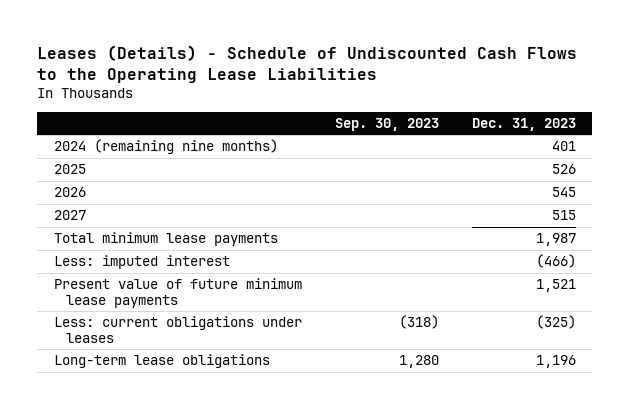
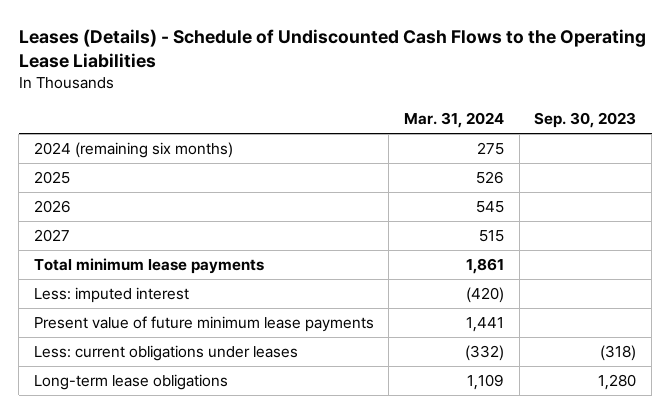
- | Sep. 30, 2023 | Dec. 31, 2023
+ | Mar. 31, 2024 | Sep. 30, 2023
- 2024 (remaining nine months) | | 401
+ 2024 (remaining six months) | 275 |

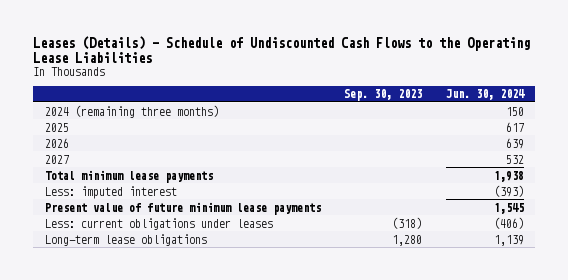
- | Mar. 31, 2024 | Sep. 30, 2023
+ | Sep. 30, 2023 | Jun. 30, 2024
- 2024 (remaining six months) | 275 |
+ 2024 (remaining three months) | | 150

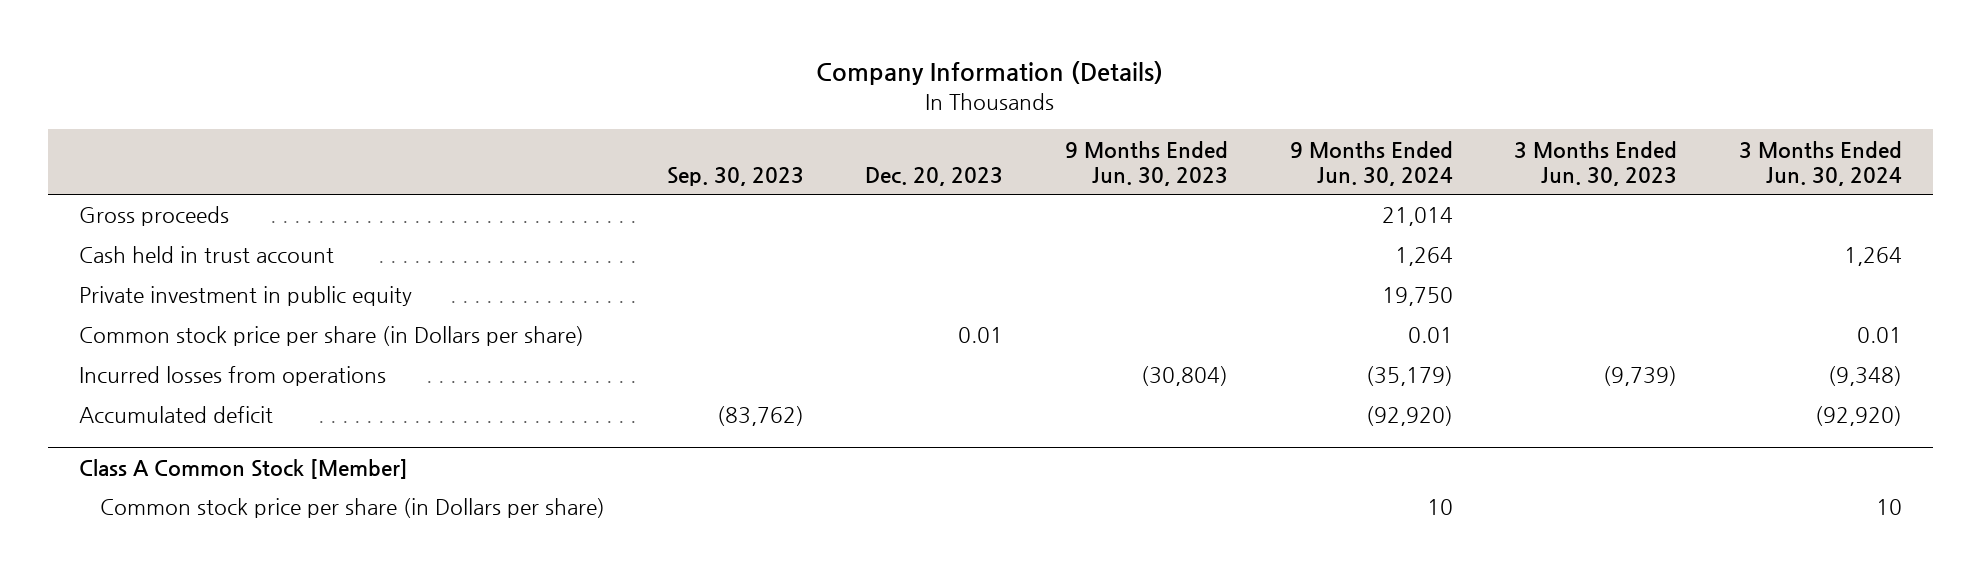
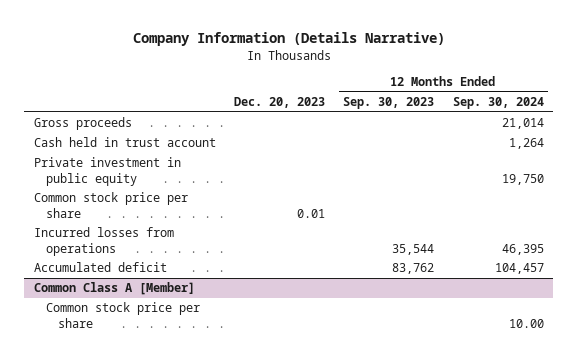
- Company Information (Details)
+ Company Information (Details Narrative)
- | Sep. 30, 2023 | Dec. 20, 2023 | 9 Months Ended Jun. 30, 2023 | 9 Months Ended Jun. 30, 2024 | 3 Months Ended Jun. 30, 2023 | 3 Months Ended Jun. 30, 2024
+ | Dec. 20, 2023 | 12 Months Ended Sep. 30, 2023 | 12 Months Ended Sep. 30, 2024
- Common stock price per share (in Dollars per share) | | 0.01 | | 0.01 | | 0.01
+ Common stock price per share | 0.01 | |
- Class A Common Stock [Member]
- Common stock price per share (in Dollars per share) | | | | 10 | | 10
+ Common Class A [Member]
+ Common stock price per share | | | 10.00

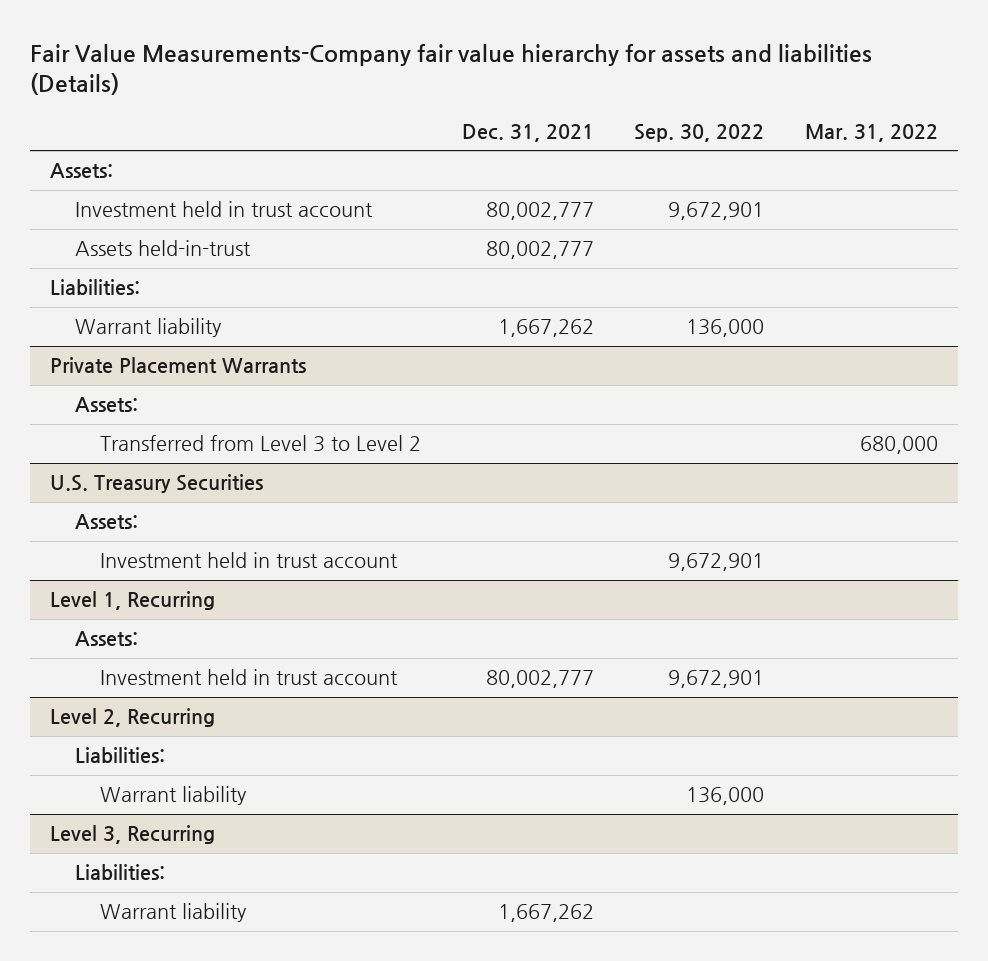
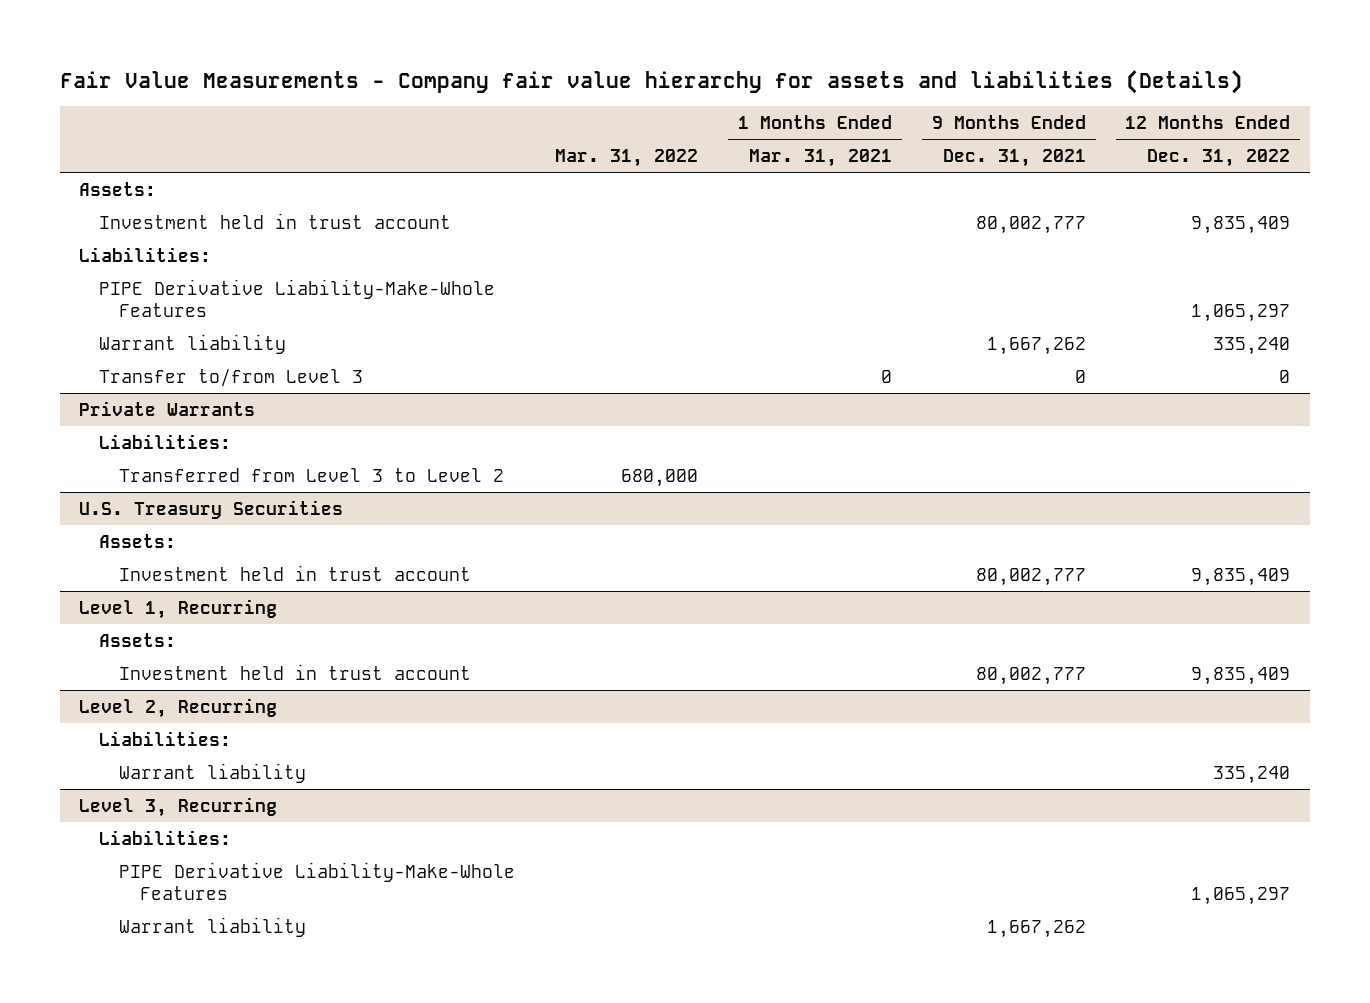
- Fair Value Measurements-Company fair value hierarchy for assets and liabilities (Details)
+ Fair Value Measurements - Company fair value hierarchy for assets and liabilities (Details)
- | Dec. 31, 2021 | Sep. 30, 2022 | Mar. 31, 2022
+ | Mar. 31, 2022 | 1 Months Ended Mar. 31, 2021 | 9 Months Ended Dec. 31, 2021 | 12 Months Ended Dec. 31, 2022
- Assets held-in-trust | 80,002,777 | |
+ PIPE Derivative Liability-Make-Whole Features | | | | 1,065,297
- Private Placement Warrants
- Assets:
+ Transfer to/from Level 3 | | 0 | 0 | 0
+ Private Warrants
+ Liabilities:
@ Level 3, Recurring
+ PIPE Derivative Liability-Make-Whole Features | | | | 1,065,297

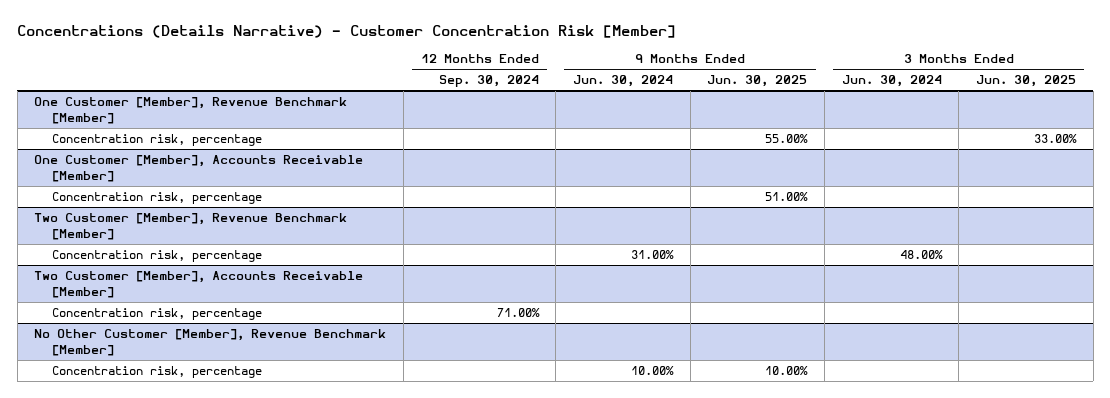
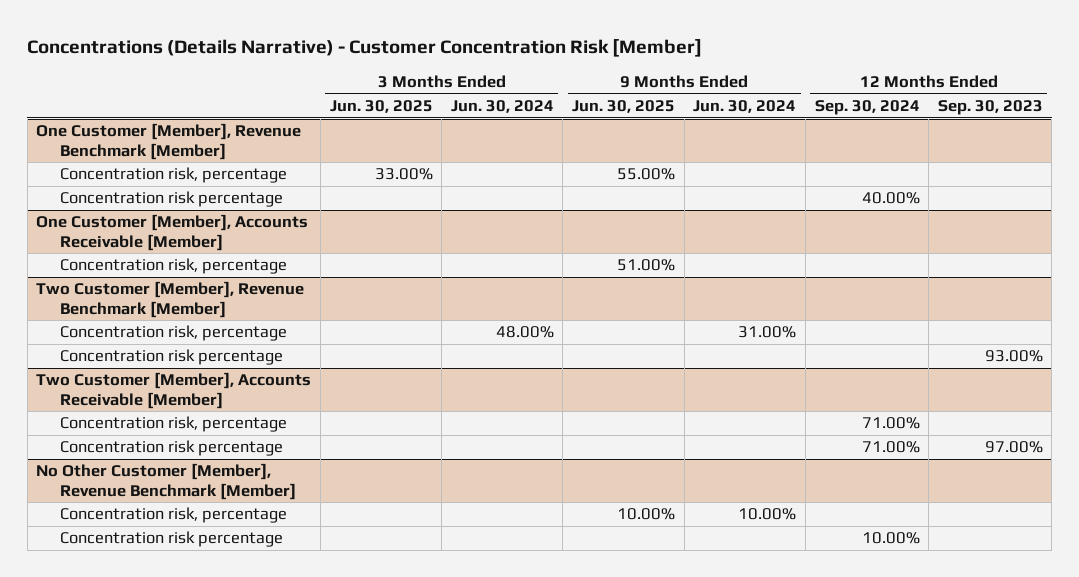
- | 12 Months Ended Sep. 30, 2024 | 9 Months Ended Jun. 30, 2024 | 9 Months Ended Jun. 30, 2025 | 3 Months Ended Jun. 30, 2024 | 3 Months Ended Jun. 30, 2025
+ | 3 Months Ended Jun. 30, 2025 | 3 Months Ended Jun. 30, 2024 | 9 Months Ended Jun. 30, 2025 | 9 Months Ended Jun. 30, 2024 | 12 Months Ended Sep. 30, 2024 | 12 Months Ended Sep. 30, 2023
@ One Customer [Member], Revenue Benchmark [Member]
+ Concentration risk percentage | | | | | 40.00% |
@ Two Customer [Member], Revenue Benchmark [Member]
+ Concentration risk percentage | | | | | | 93.00%
@ Two Customer [Member], Accounts Receivable [Member]
+ Concentration risk percentage | | | | | 71.00% | 97.00%
@ No Other Customer [Member], Revenue Benchmark [Member]
+ Concentration risk percentage | | | | | 10.00% |

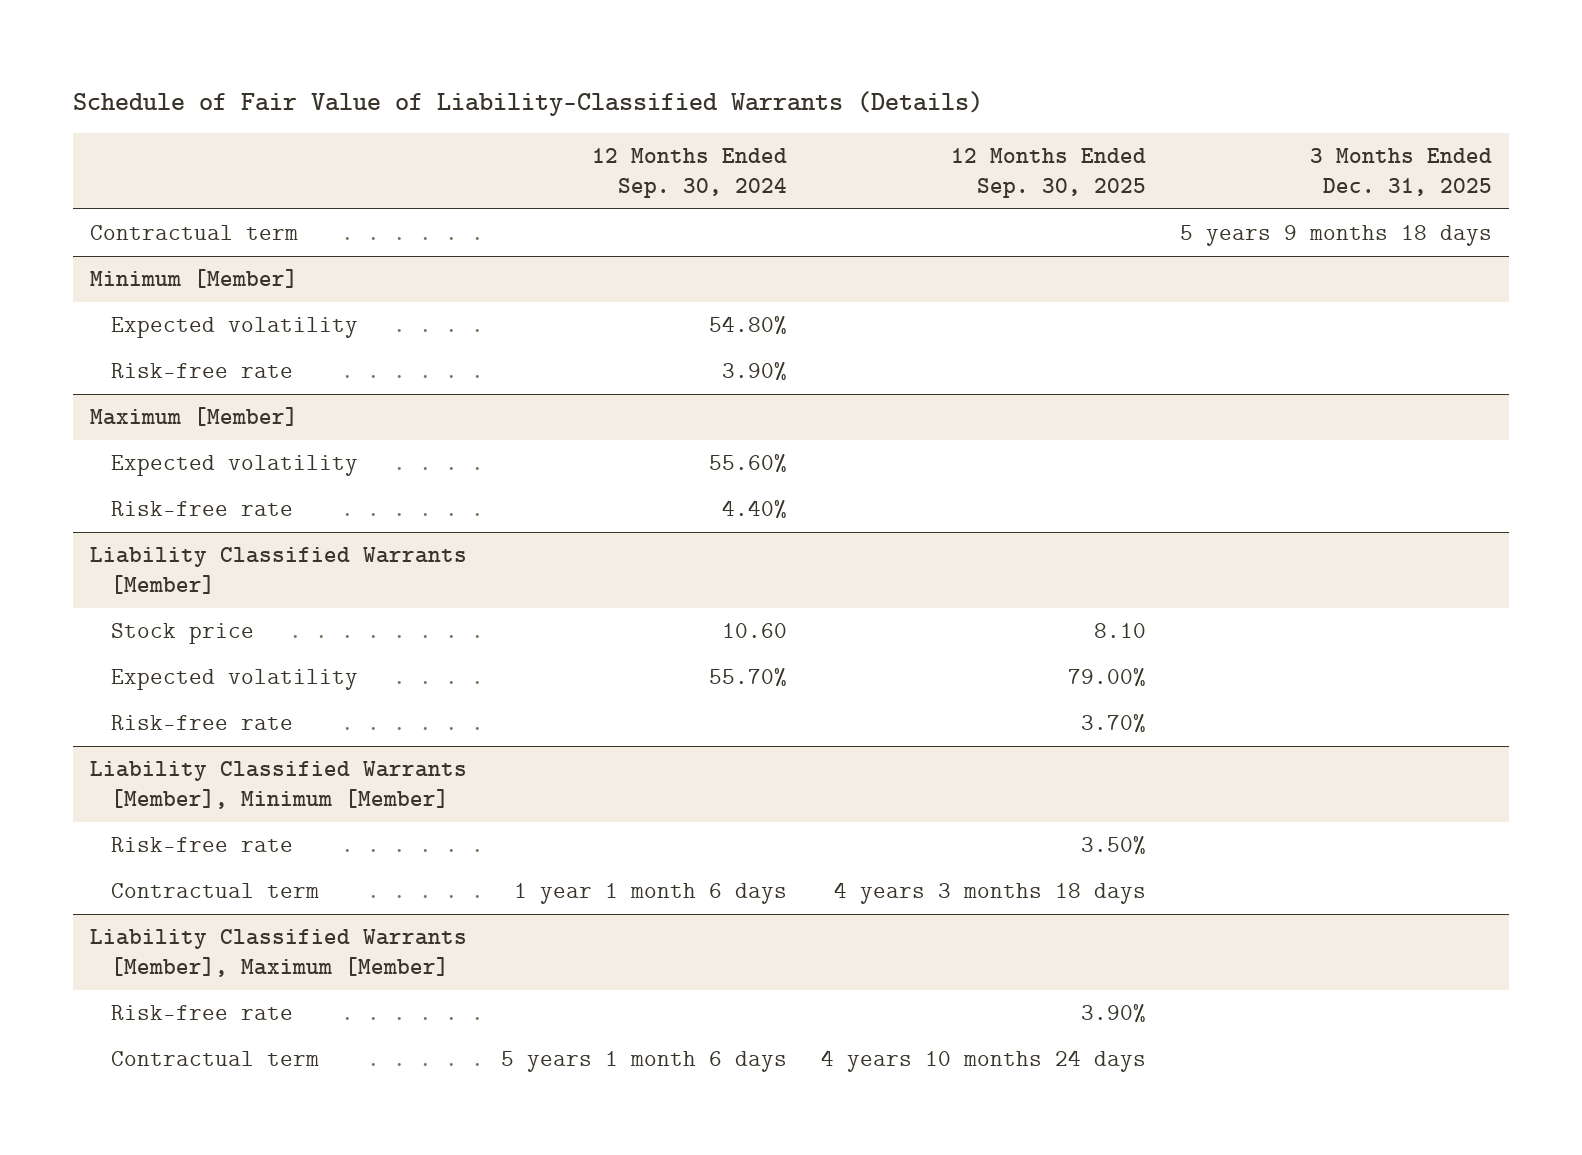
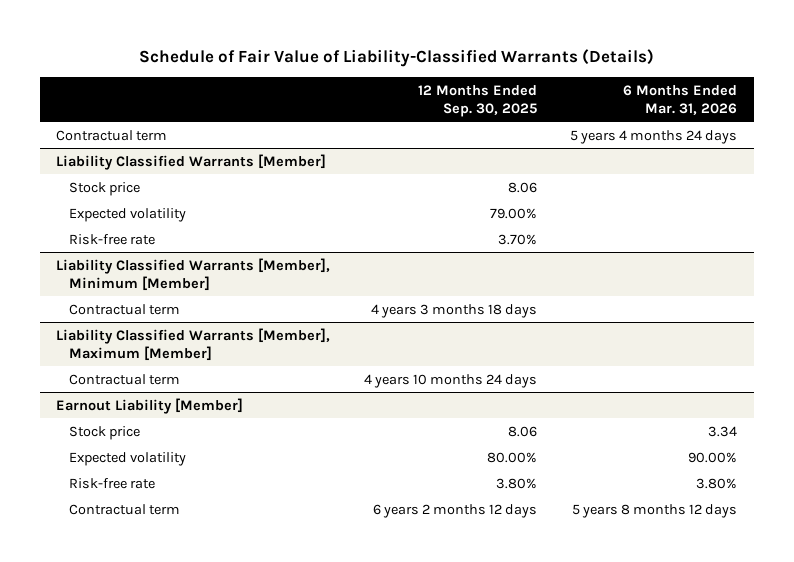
- | 12 Months Ended Sep. 30, 2024 | 12 Months Ended Sep. 30, 2025 | 3 Months Ended Dec. 31, 2025
+ | 12 Months Ended Sep. 30, 2025 | 6 Months Ended Mar. 31, 2026
- Minimum [Member]
- Expected volatility | 54.80% | |
- Risk-free rate | 3.90% | |
- Maximum [Member]
- Expected volatility | 55.60% | |
- Risk-free rate | 4.40% | |
@ Liability Classified Warrants [Member]
- Stock price | 10.60 | 8.10 |
+ Stock price | 8.06 |
@ Liability Classified Warrants [Member], Minimum [Member]
- Risk-free rate | | 3.50% |
@ Liability Classified Warrants [Member], Maximum [Member]
- Risk-free rate | | 3.90% |
+ Earnout Liability [Member]
+ Stock price | 8.06 | 3.34
+ Expected volatility | 80.00% | 90.00%
+ Risk-free rate | 3.80% | 3.80%
+ Contractual term | 6 years 2 months 12 days | 5 years 8 months 12 days

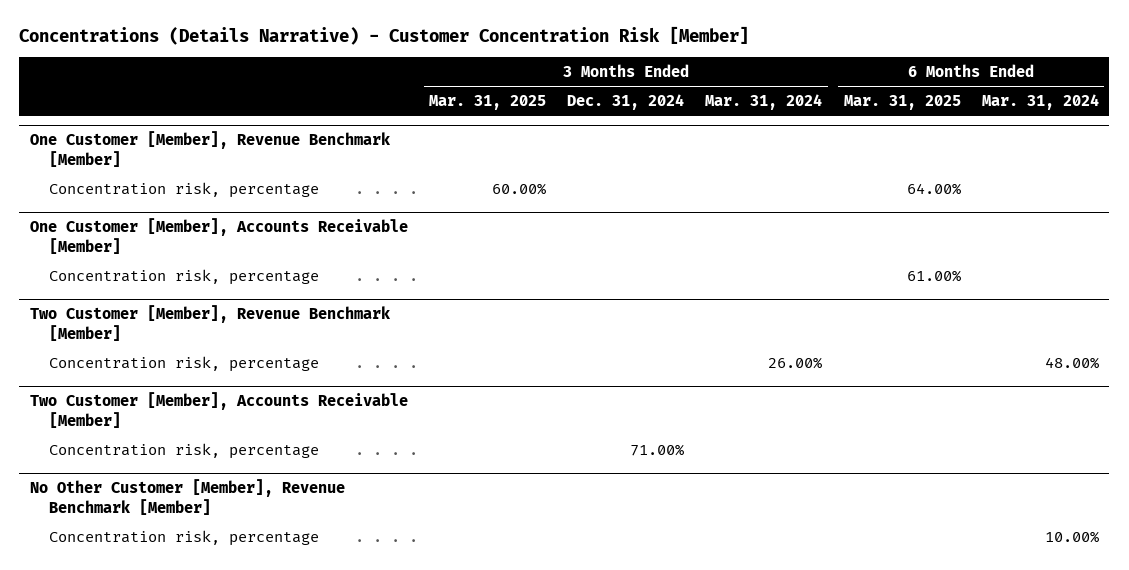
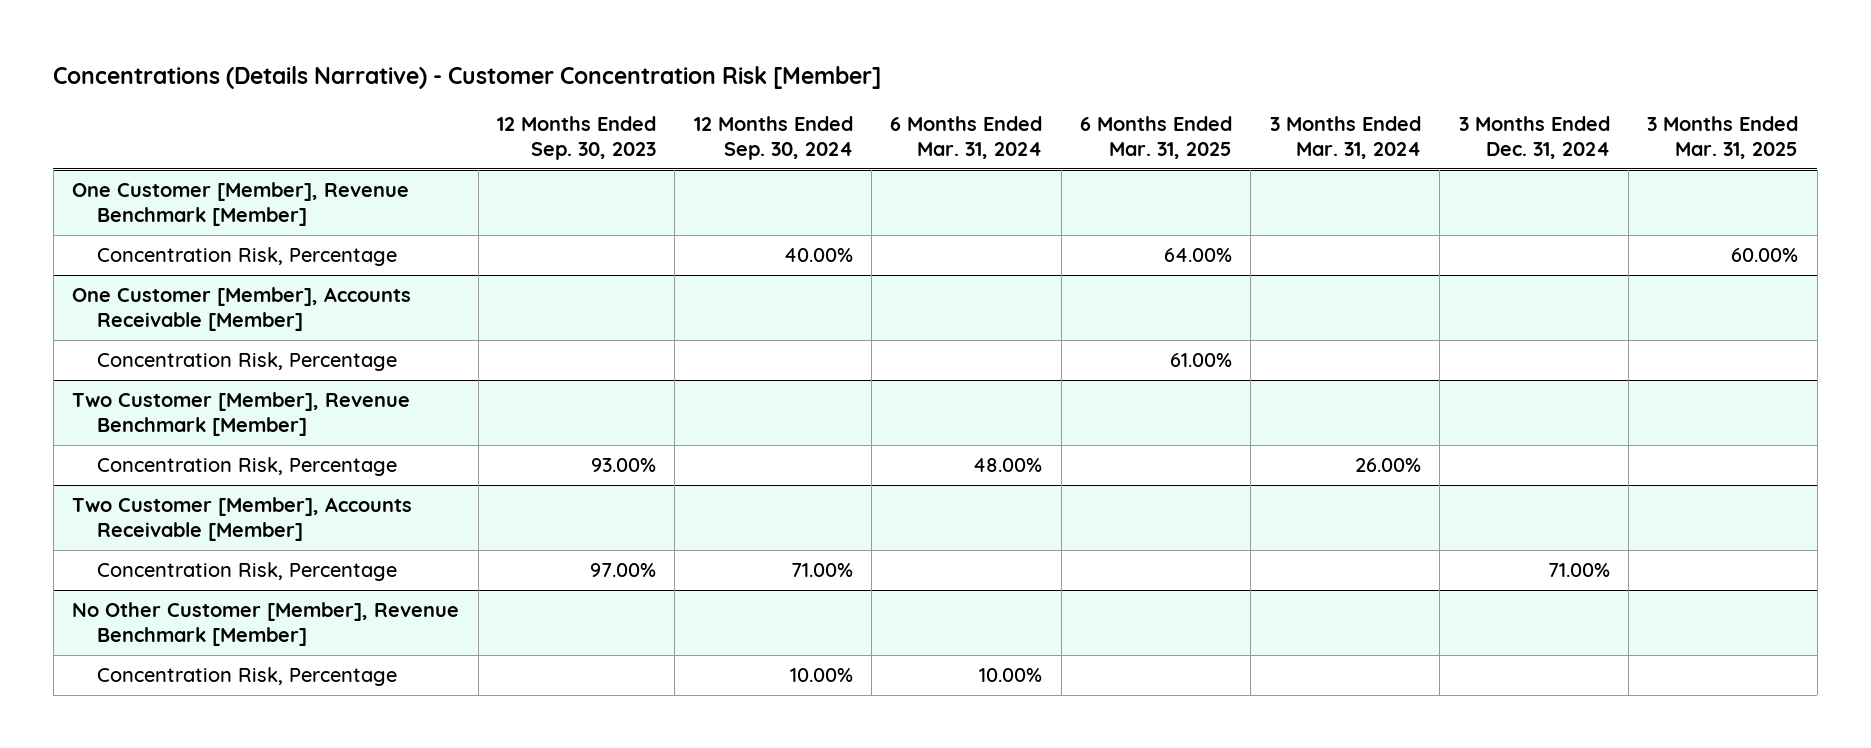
- | 3 Months Ended Mar. 31, 2025 | 3 Months Ended Dec. 31, 2024 | 3 Months Ended Mar. 31, 2024 | 6 Months Ended Mar. 31, 2025 | 6 Months Ended Mar. 31, 2024
+ | 12 Months Ended Sep. 30, 2023 | 12 Months Ended Sep. 30, 2024 | 6 Months Ended Mar. 31, 2024 | 6 Months Ended Mar. 31, 2025 | 3 Months Ended Mar. 31, 2024 | 3 Months Ended Dec. 31, 2024 | 3 Months Ended Mar. 31, 2025
@ One Customer [Member], Revenue Benchmark [Member]
- Concentration risk, percentage | 60.00% | | | 64.00% |
+ Concentration Risk, Percentage | | 40.00% | | 64.00% | | | 60.00%
@ One Customer [Member], Accounts Receivable [Member]
- Concentration risk, percentage | | | | 61.00% |
+ Concentration Risk, Percentage | | | | 61.00% | | |
@ Two Customer [Member], Revenue Benchmark [Member]
- Concentration risk, percentage | | | 26.00% | | 48.00%
+ Concentration Risk, Percentage | 93.00% | | 48.00% | | 26.00% | |
@ Two Customer [Member], Accounts Receivable [Member]
- Concentration risk, percentage | | 71.00% | | |
+ Concentration Risk, Percentage | 97.00% | 71.00% | | | | 71.00% |
@ No Other Customer [Member], Revenue Benchmark [Member]
- Concentration risk, percentage | | | | | 10.00%
+ Concentration Risk, Percentage | | 10.00% | 10.00% | | | |

